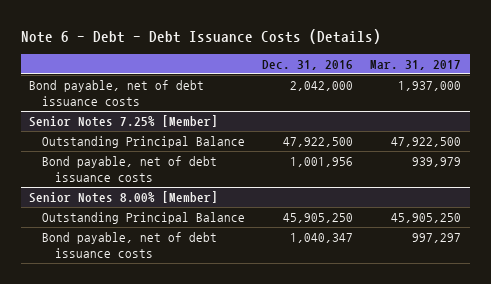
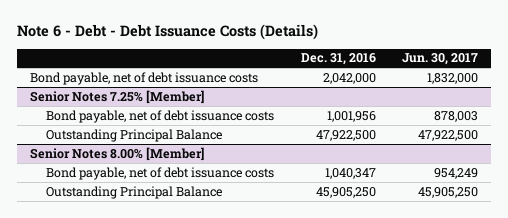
- | Dec. 31, 2016 | Mar. 31, 2017
+ | Dec. 31, 2016 | Jun. 30, 2017
@ Senior Notes 7.25% [Member]
moved down: Outstanding Principal Balance | 47,922,500 | 47,922,500
@ Senior Notes 8.00% [Member]
moved down: Outstanding Principal Balance | 45,905,250 | 45,905,250

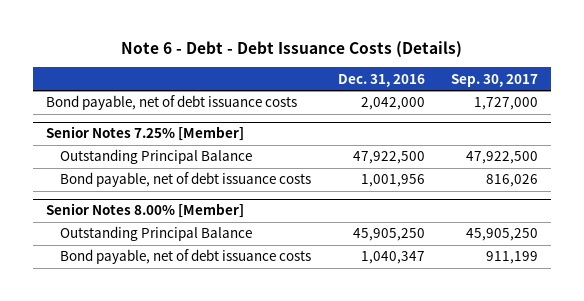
- | Dec. 31, 2016 | Jun. 30, 2017
+ | Dec. 31, 2016 | Sep. 30, 2017
@ Senior Notes 7.25% [Member]
moved down: Bond payable, net of debt issuance costs | 1,001,956 | 816,026
@ Senior Notes 8.00% [Member]
moved down: Bond payable, net of debt issuance costs | 1,040,347 | 911,199

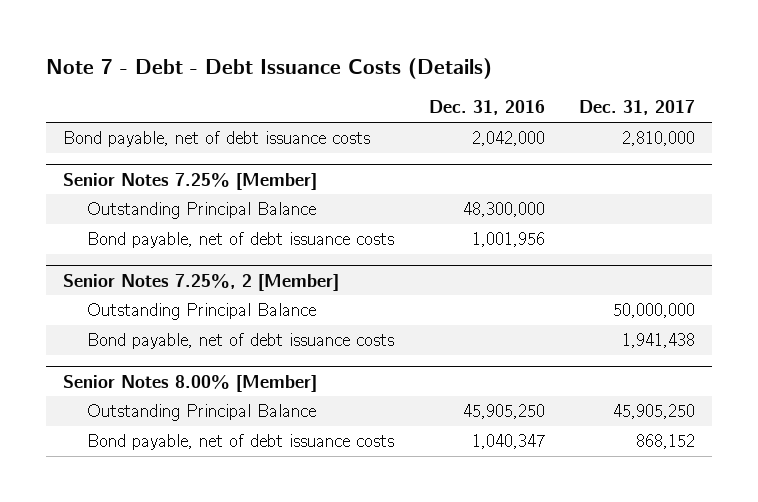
- Note 6 - Debt - Debt Issuance Costs (Details)
+ Note 7 - Debt - Debt Issuance Costs (Details)
- | Dec. 31, 2016 | Sep. 30, 2017
+ | Dec. 31, 2016 | Dec. 31, 2017
@ Senior Notes 7.25% [Member]
- Outstanding Principal Balance | 47,922,500 | 47,922,500
+ Outstanding Principal Balance | 48,300,000 |
+ Senior Notes 7.25%, 2 [Member]
+ Outstanding Principal Balance | | 50,000,000
+ Bond payable, net of debt issuance costs | | 1,941,438

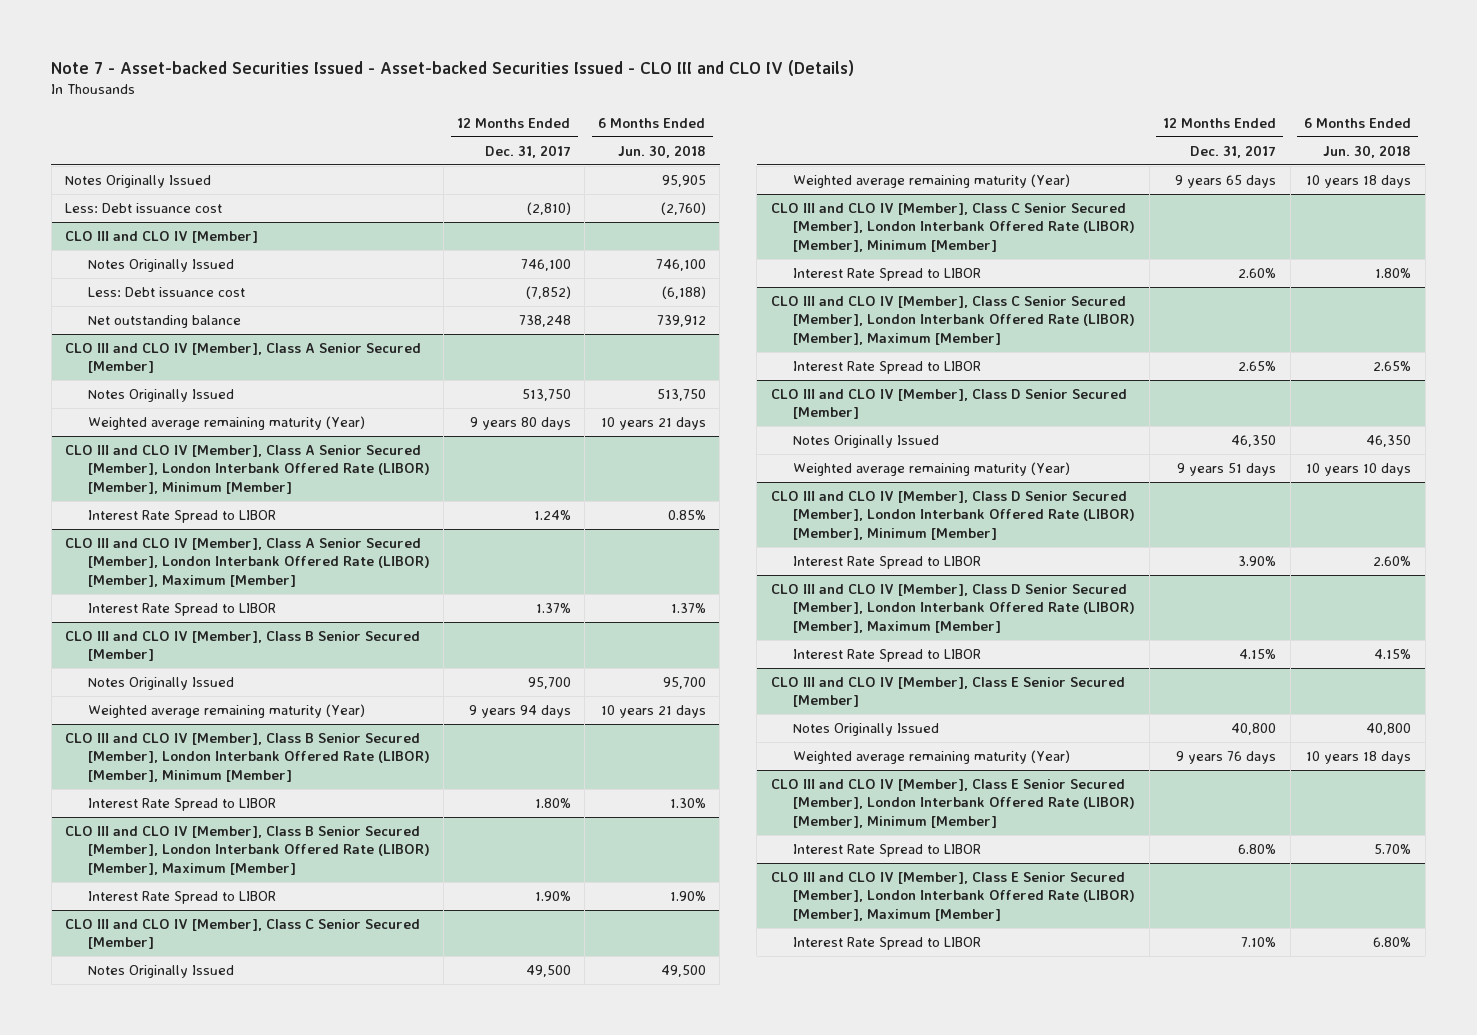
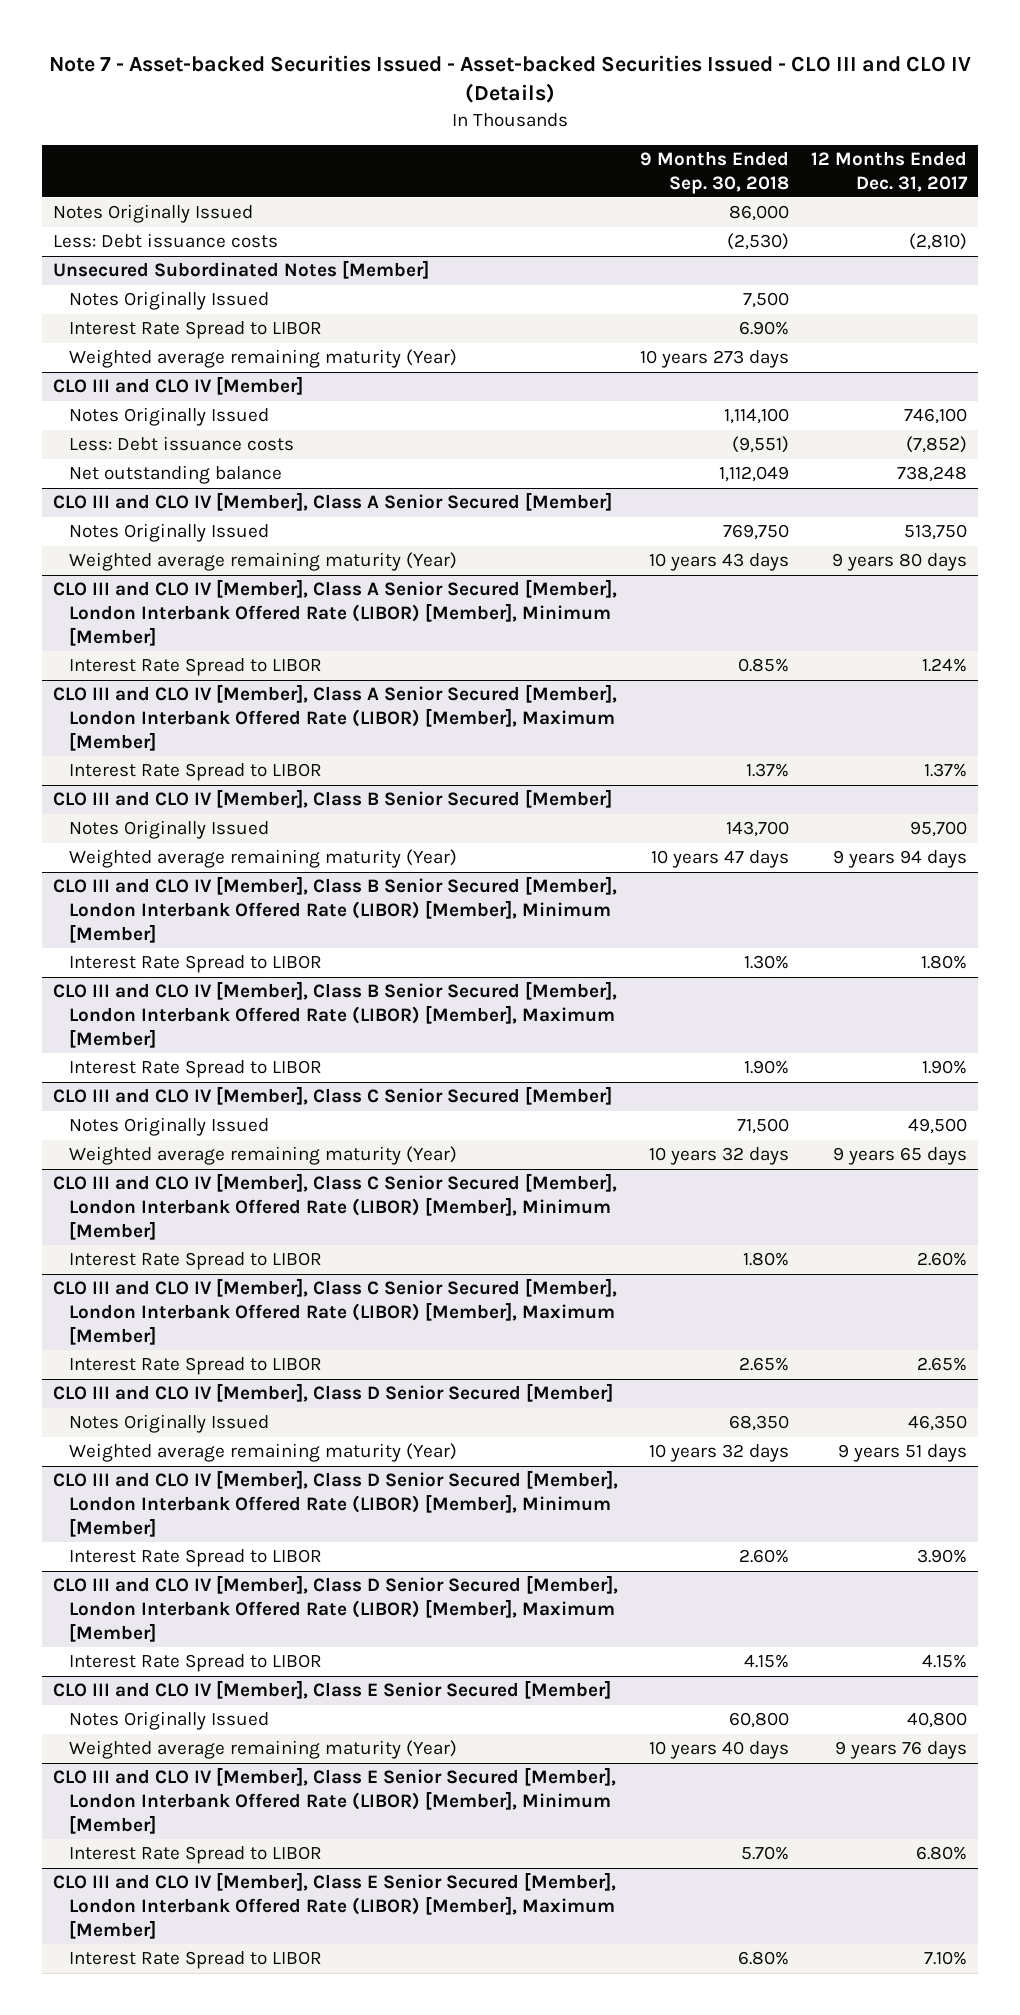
- | 12 Months Ended Dec. 31, 2017 | 6 Months Ended Jun. 30, 2018
+ | 9 Months Ended Sep. 30, 2018 | 12 Months Ended Dec. 31, 2017
- Less: Debt issuance cost | (2,810) | (2,760)
+ Less: Debt issuance costs | (2,530) | (2,810)
+ Unsecured Subordinated Notes [Member]
+ Notes Originally Issued | 7,500 |
+ Interest Rate Spread to LIBOR | 6.90% |
+ Weighted average remaining maturity (Year) | 10 years 273 days |
@ CLO III and CLO IV [Member]
- Less: Debt issuance cost | (7,852) | (6,188)
+ Less: Debt issuance costs | (9,551) | (7,852)

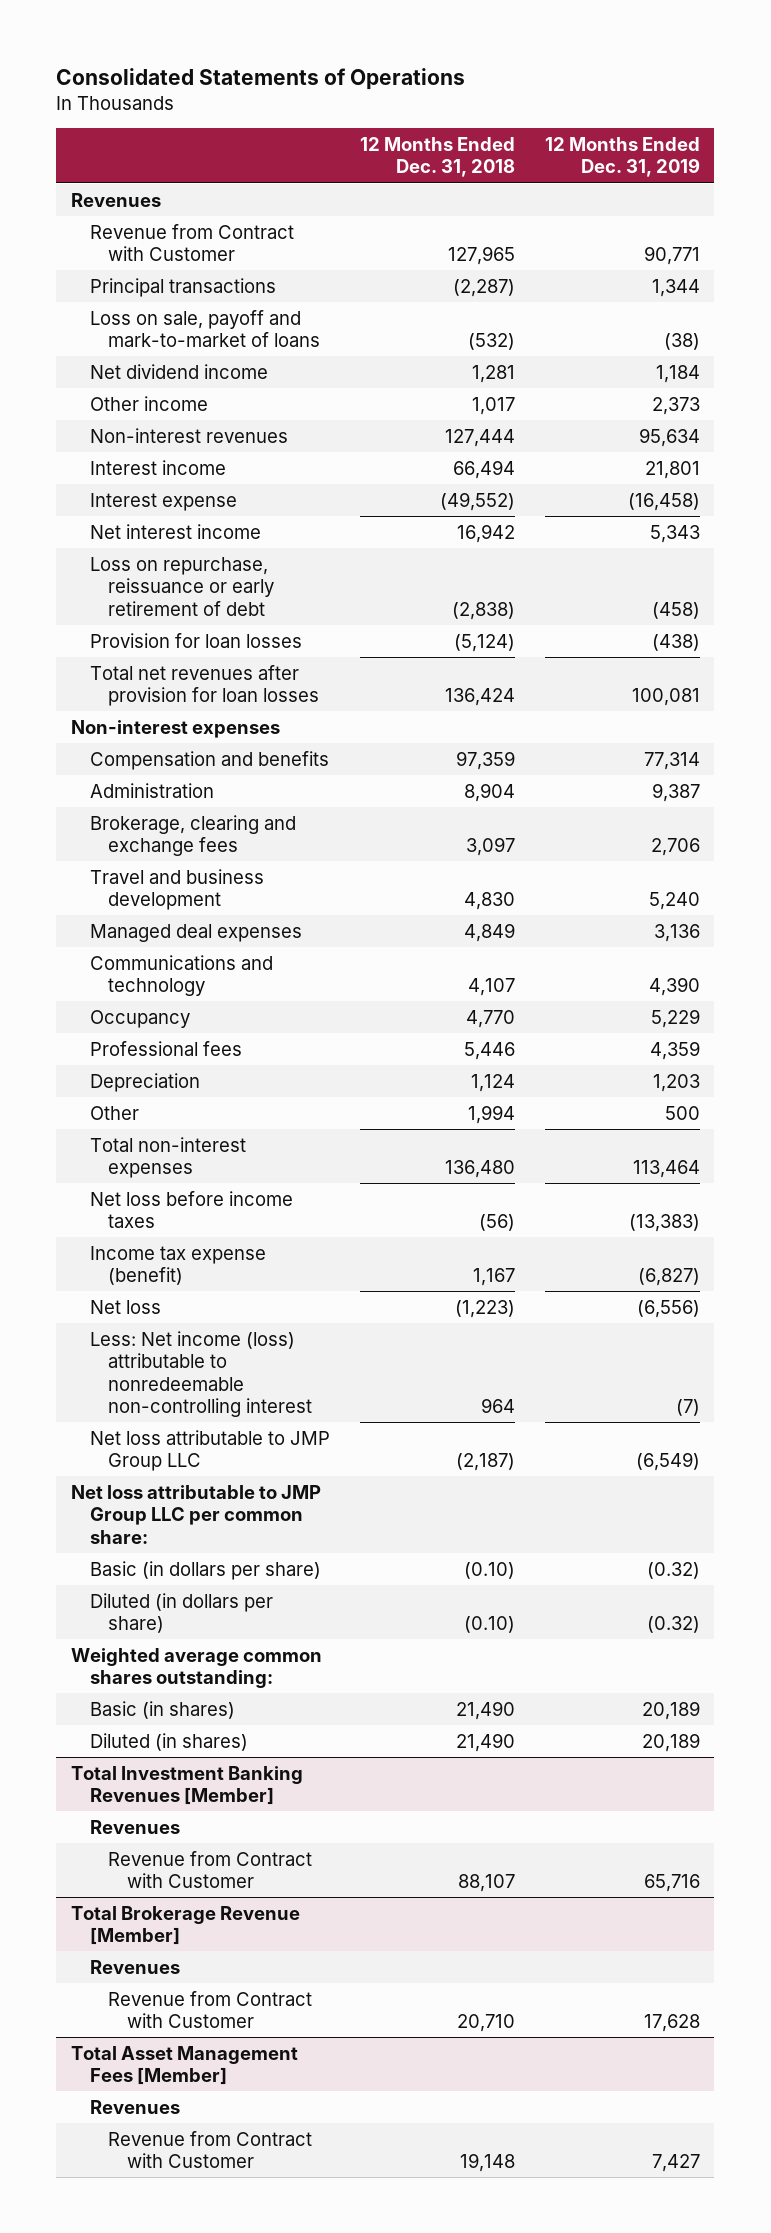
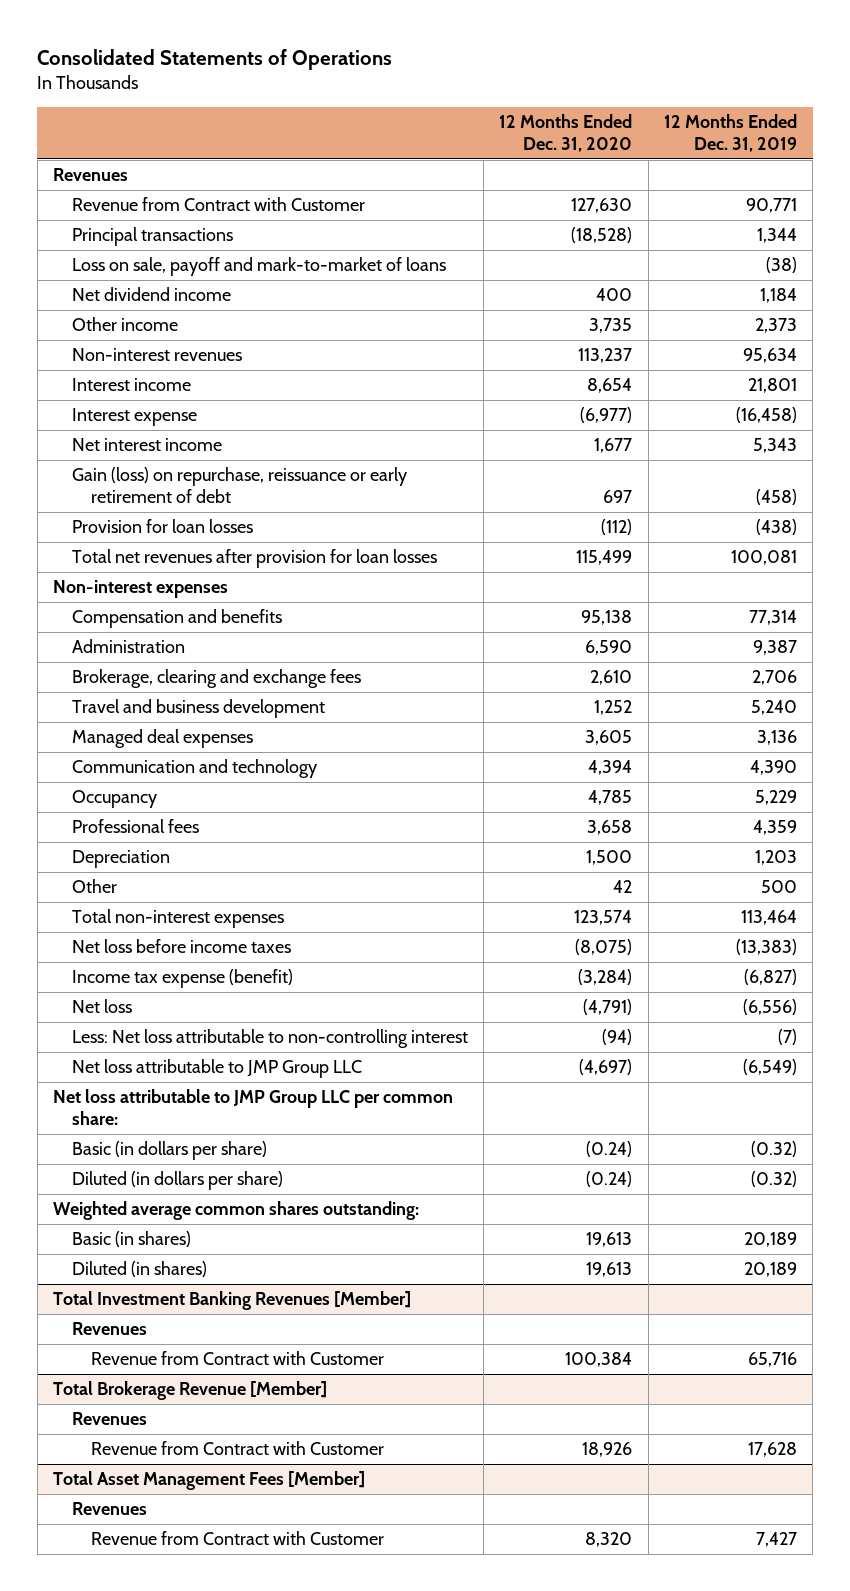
- | 12 Months Ended Dec. 31, 2018 | 12 Months Ended Dec. 31, 2019
+ | 12 Months Ended Dec. 31, 2020 | 12 Months Ended Dec. 31, 2019
- Loss on repurchase, reissuance or early retirement of debt | (2,838) | (458)
+ Gain (loss) on repurchase, reissuance or early retirement of debt | 697 | (458)
- Communications and technology | 4,107 | 4,390
+ Communication and technology | 4,394 | 4,390
- Less: Net income (loss) attributable to nonredeemable non-controlling interest | 964 | (7)
+ Less: Net loss attributable to non-controlling interest | (94) | (7)

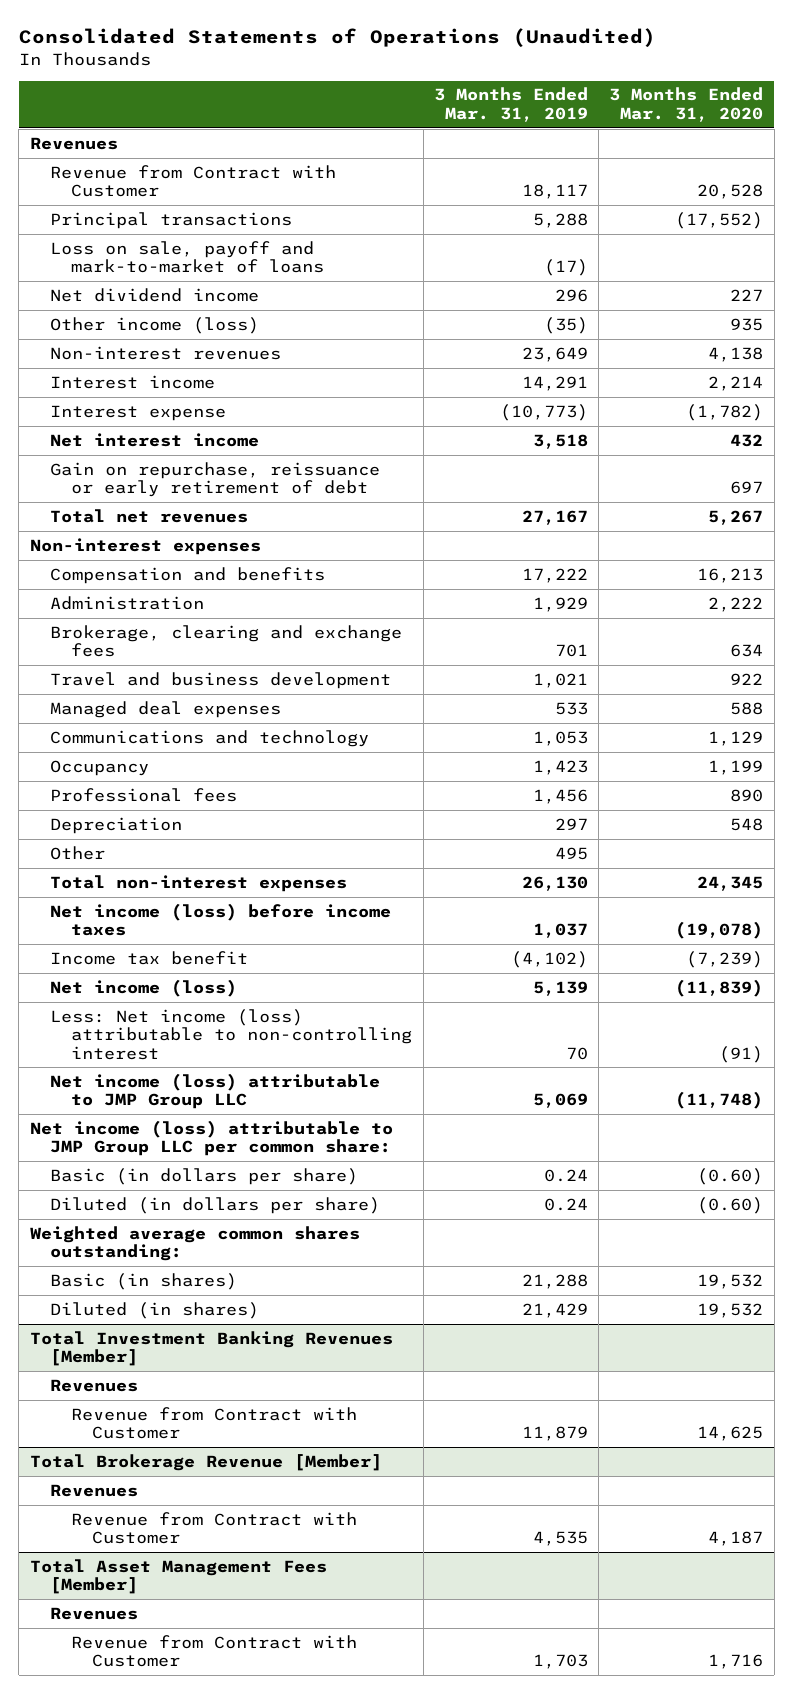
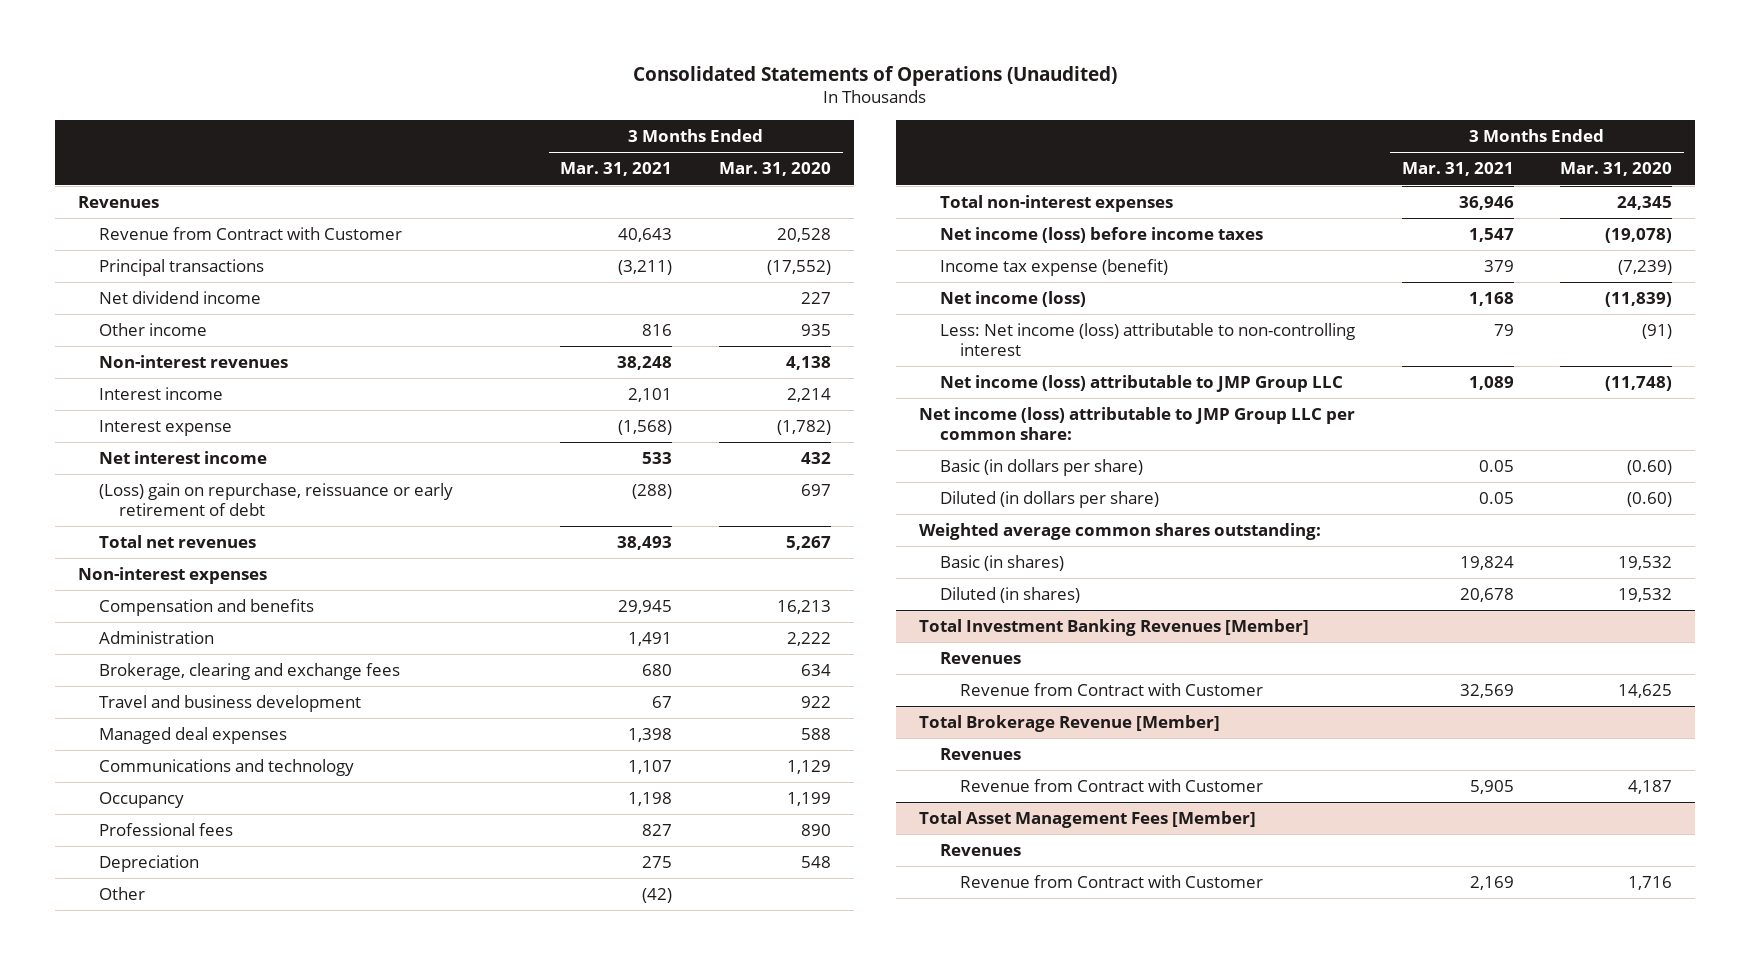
- | 3 Months Ended Mar. 31, 2019 | 3 Months Ended Mar. 31, 2020
+ | 3 Months Ended Mar. 31, 2021 | 3 Months Ended Mar. 31, 2020
- Loss on sale, payoff and mark-to-market of loans | (17) |
- Other income (loss) | (35) | 935
+ Other income | 816 | 935
- Gain on repurchase, reissuance or early retirement of debt | | 697
+ (Loss) gain on repurchase, reissuance or early retirement of debt | (288) | 697
- Income tax benefit | (4,102) | (7,239)
+ Income tax expense (benefit) | 379 | (7,239)

